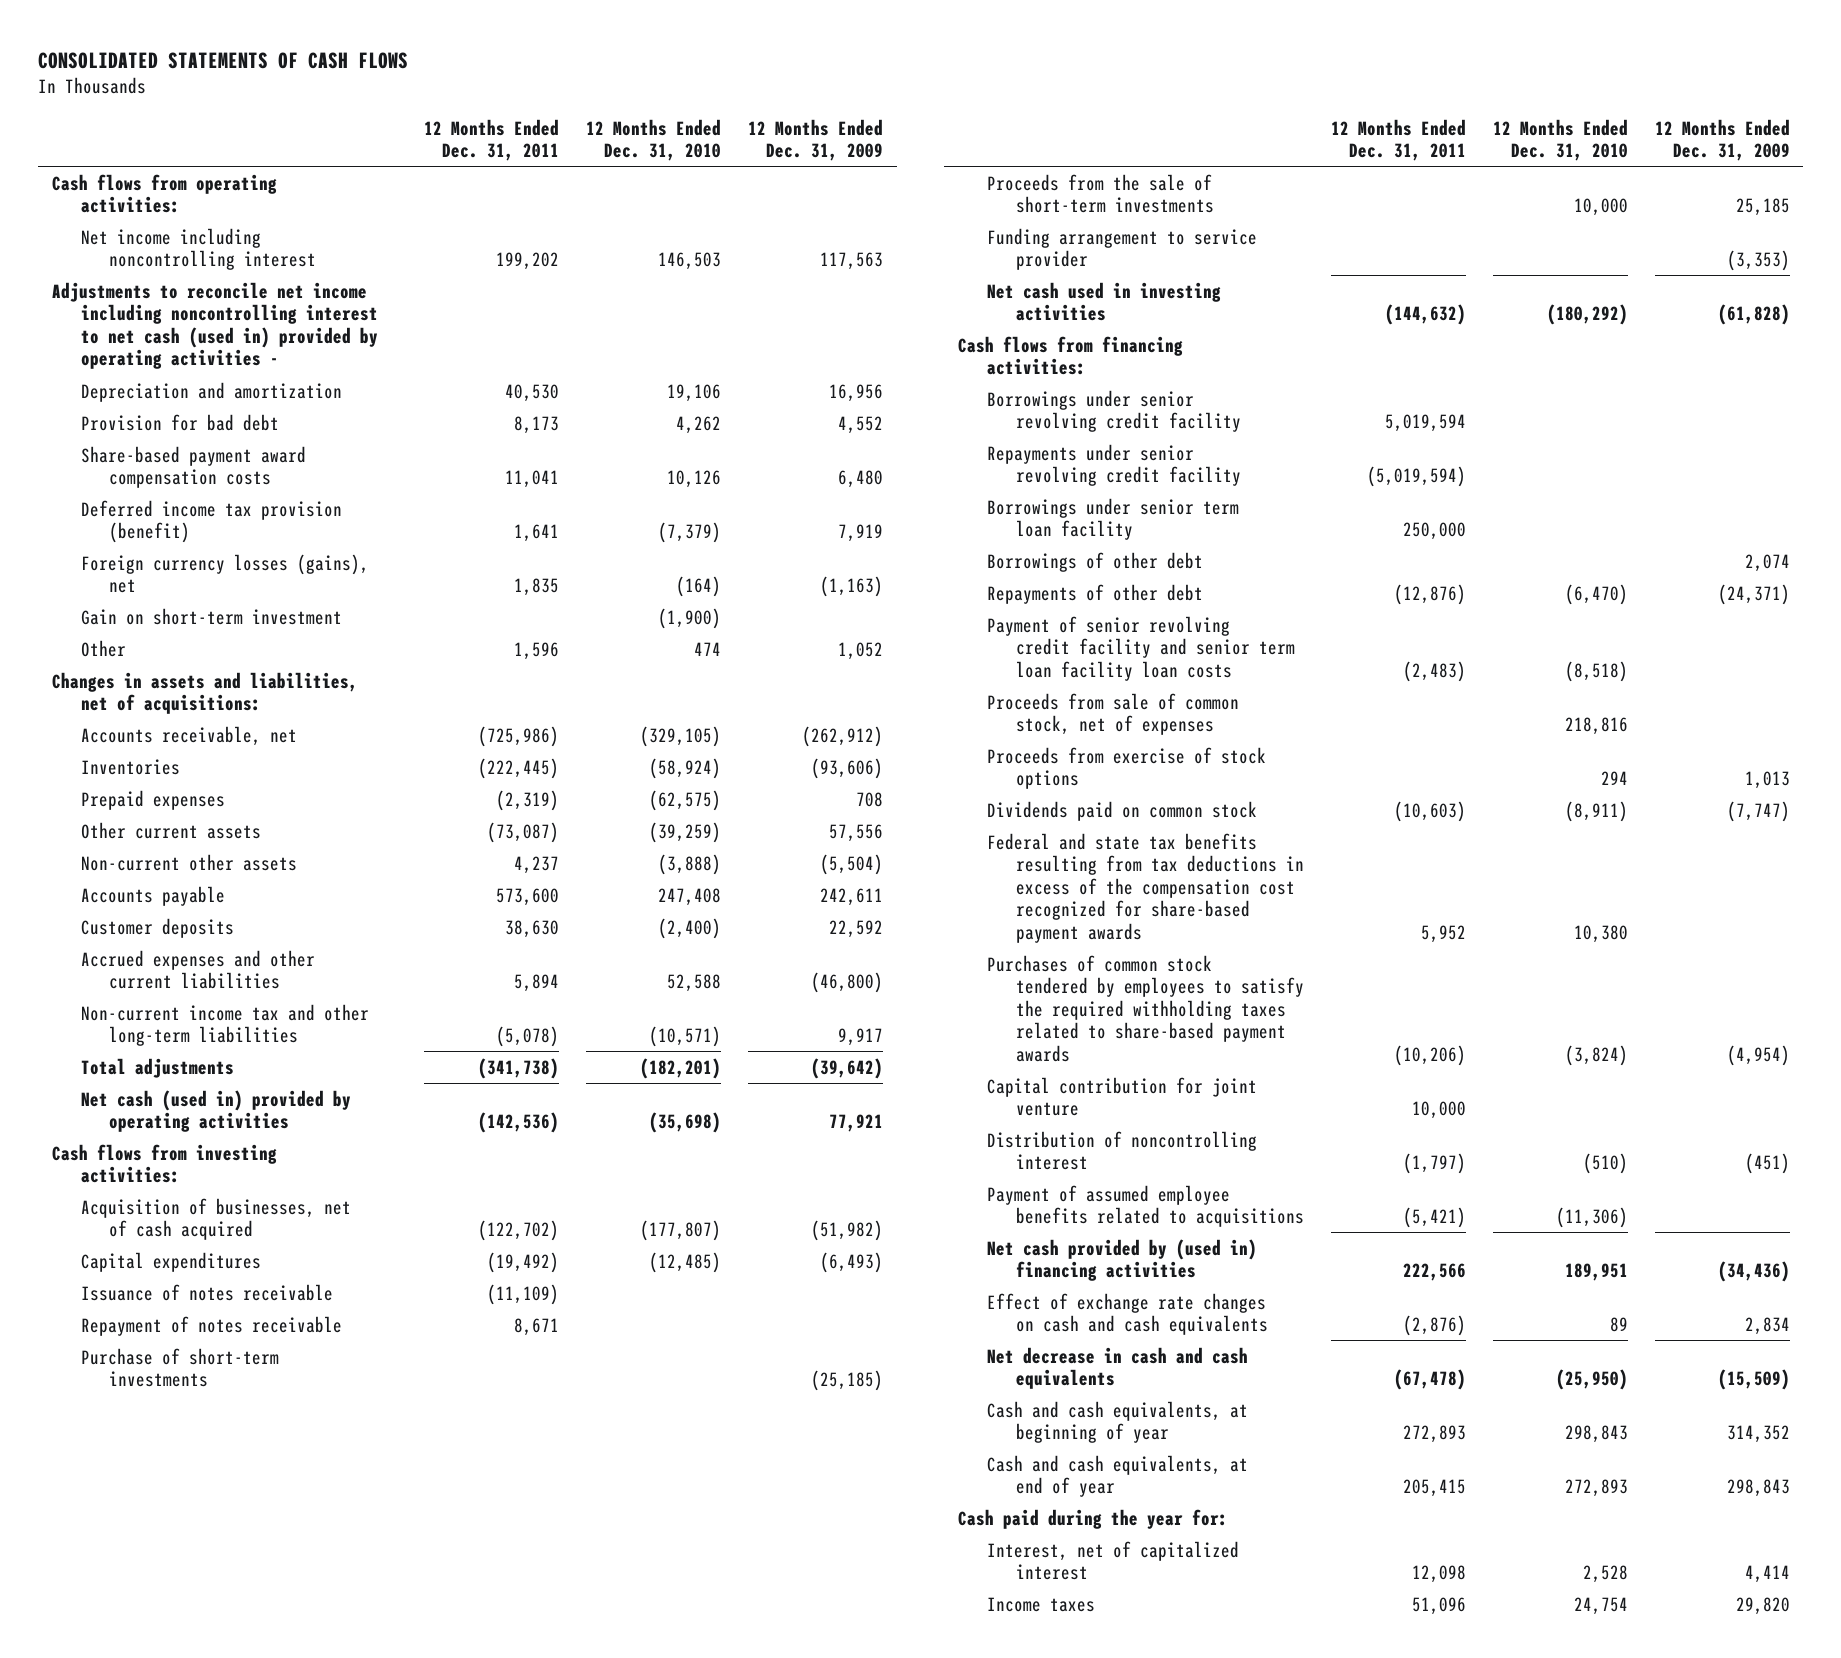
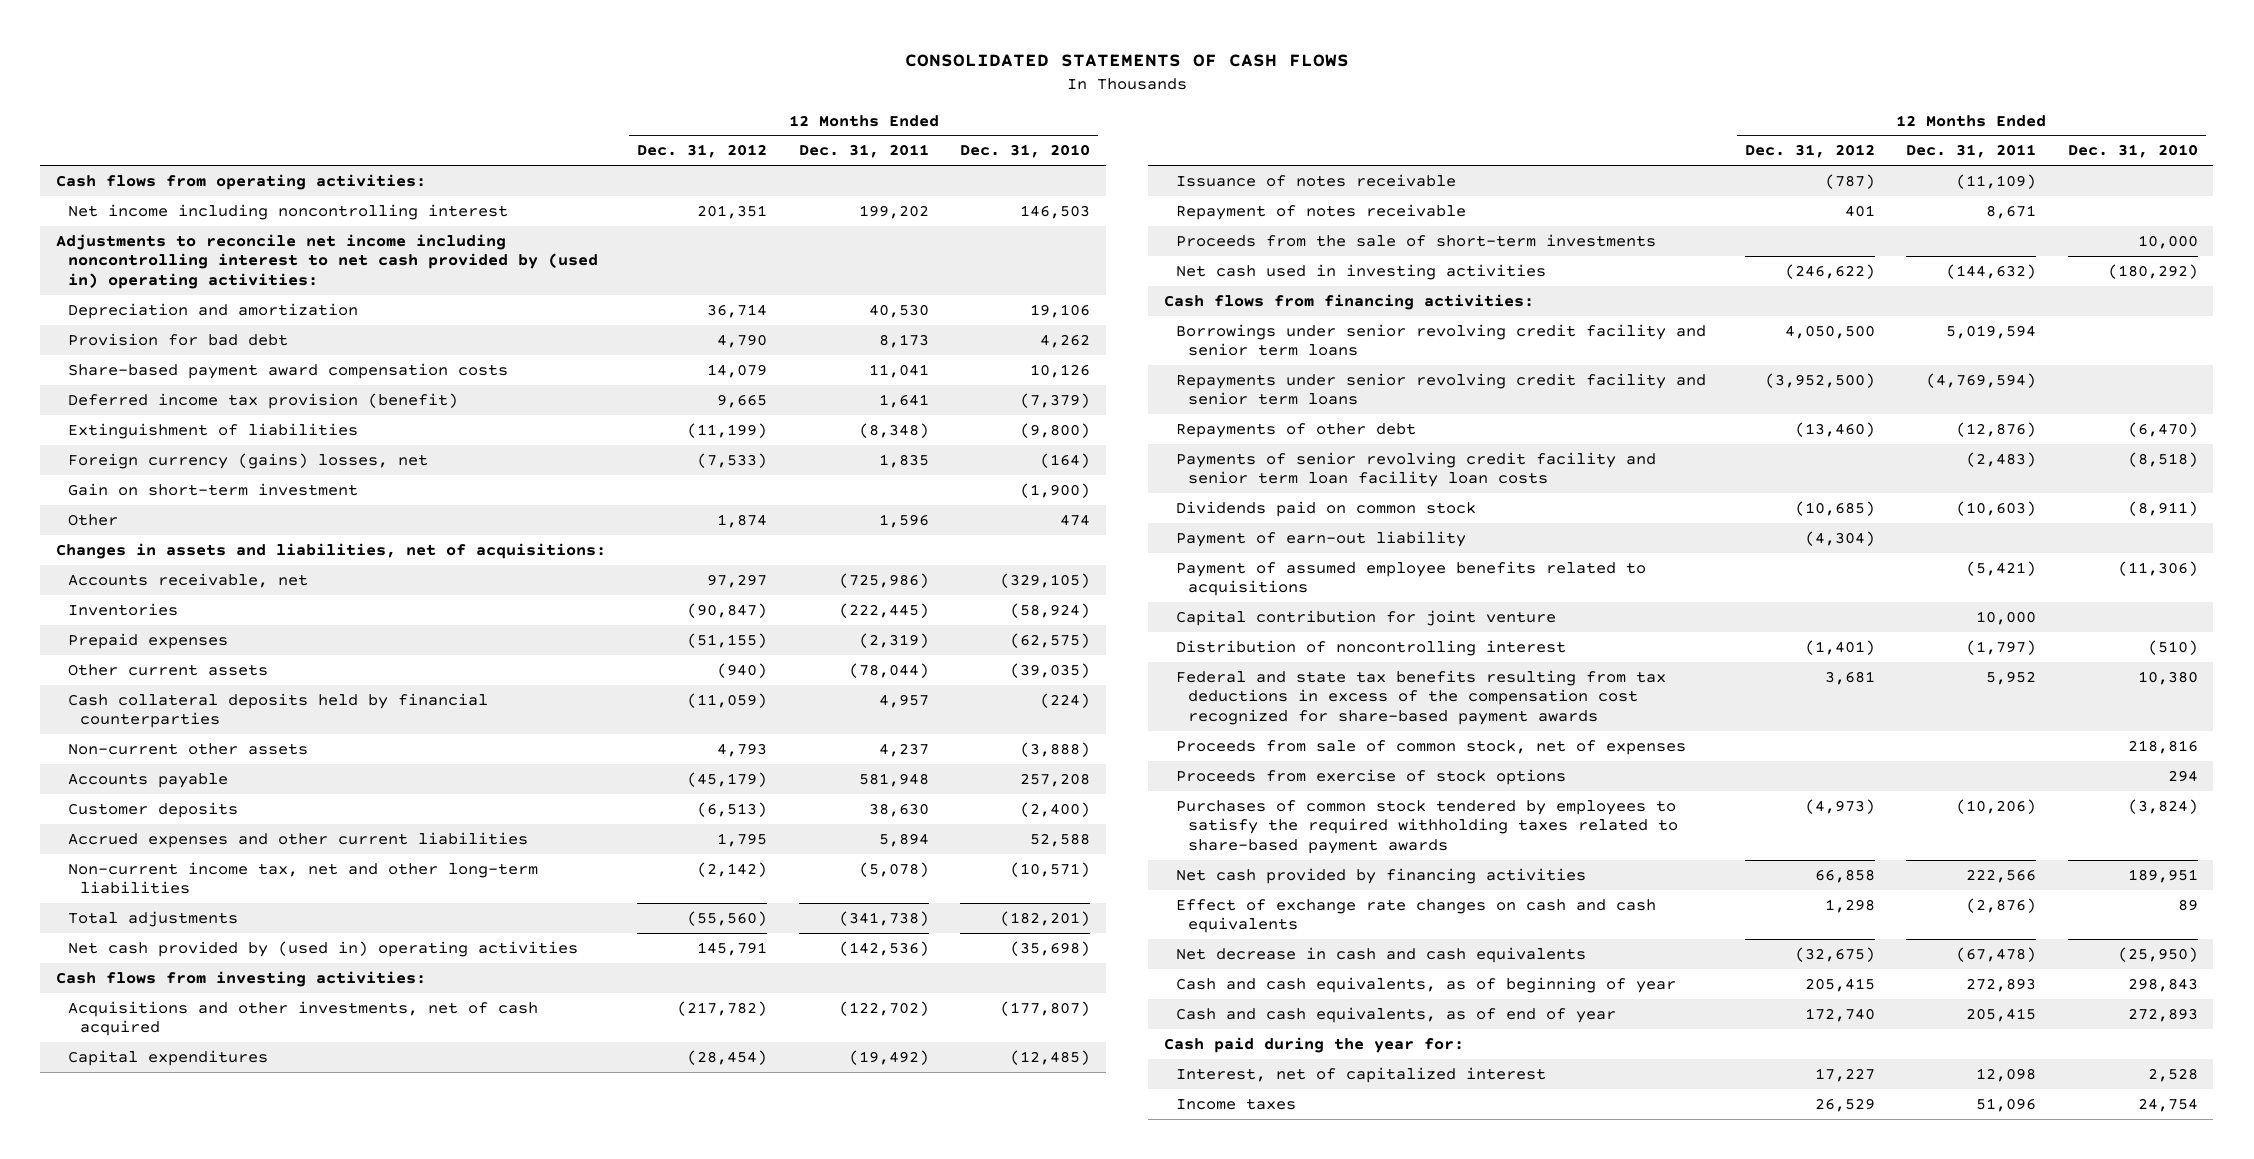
- | 12 Months Ended Dec. 31, 2011 | 12 Months Ended Dec. 31, 2010 | 12 Months Ended Dec. 31, 2009
+ | 12 Months Ended Dec. 31, 2012 | 12 Months Ended Dec. 31, 2011 | 12 Months Ended Dec. 31, 2010
- Adjustments to reconcile net income including noncontrolling interest to net cash (used in) provided by operating activities -
+ Adjustments to reconcile net income including noncontrolling interest to net cash provided by (used in) operating activities:
- Foreign currency losses (gains), net | 1,835 | (164) | (1,163)
+ Extinguishment of liabilities | (11,199) | (8,348) | (9,800)
+ Foreign currency (gains) losses, net | (7,533) | 1,835 | (164)
- Other current assets | (73,087) | (39,259) | 57,556
+ Other current assets | (940) | (78,044) | (39,035)
+ Cash collateral deposits held by financial counterparties | (11,059) | 4,957 | (224)
- Accounts payable | 573,600 | 247,408 | 242,611
+ Accounts payable | (45,179) | 581,948 | 257,208
- Non-current income tax and other long-term liabilities | (5,078) | (10,571) | 9,917
+ Non-current income tax, net and other long-term liabilities | (2,142) | (5,078) | (10,571)
- Net cash (used in) provided by operating activities | (142,536) | (35,698) | 77,921
+ Net cash provided by (used in) operating activities | 145,791 | (142,536) | (35,698)
- Acquisition of businesses, net of cash acquired | (122,702) | (177,807) | (51,982)
+ Acquisitions and other investments, net of cash acquired | (217,782) | (122,702) | (177,807)
- Purchase of short-term investments | | | (25,185)
- Funding arrangement to service provider | | | (3,353)
- Borrowings under senior revolving credit facility | 5,019,594 | |
- Repayments under senior revolving credit facility | (5,019,594) | |
- Borrowings under senior term loan facility | 250,000 | |
- Borrowings of other debt | | | 2,074
+ Borrowings under senior revolving credit facility and senior term loans | 4,050,500 | 5,019,594 |
+ Repayments under senior revolving credit facility and senior term loans | (3,952,500) | (4,769,594) |
- Payment of senior revolving credit facility and senior term loan facility loan costs | (2,483) | (8,518) |
+ Payments of senior revolving credit facility and senior term loan facility loan costs | | (2,483) | (8,518)
+ Payment of earn-out liability | (4,304) | |
moved up: Payment of assumed employee benefits related to acquisitions | | (5,421) | (11,306)
- Net cash provided by (used in) financing activities | 222,566 | 189,951 | (34,436)
moved down: Federal and state tax benefits resulting from tax deductions in excess of the compensation cost recognized for share-based payment awards | 3,681 | 5,952 | 10,380
moved down: Proceeds from sale of common stock, net of expenses | | | 218,816
moved down: Proceeds from exercise of stock options | | | 294
moved down: Purchases of common stock tendered by employees to satisfy the required withholding taxes related to share-based payment awards | (4,973) | (10,206) | (3,824)
+ Net cash provided by financing activities | 66,858 | 222,566 | 189,951
- Cash and cash equivalents, at beginning of year | 272,893 | 298,843 | 314,352
- Cash and cash equivalents, at end of year | 205,415 | 272,893 | 298,843
+ Cash and cash equivalents, as of beginning of year | 205,415 | 272,893 | 298,843
+ Cash and cash equivalents, as of end of year | 172,740 | 205,415 | 272,893

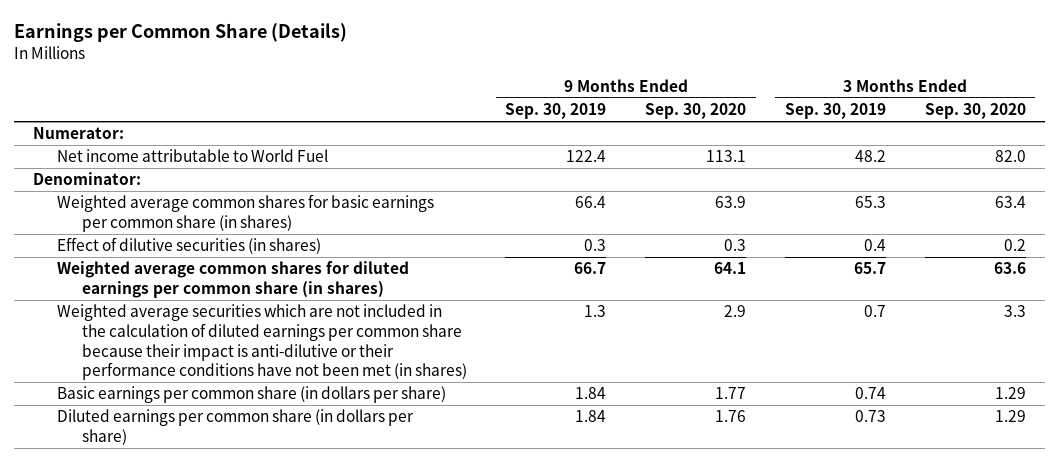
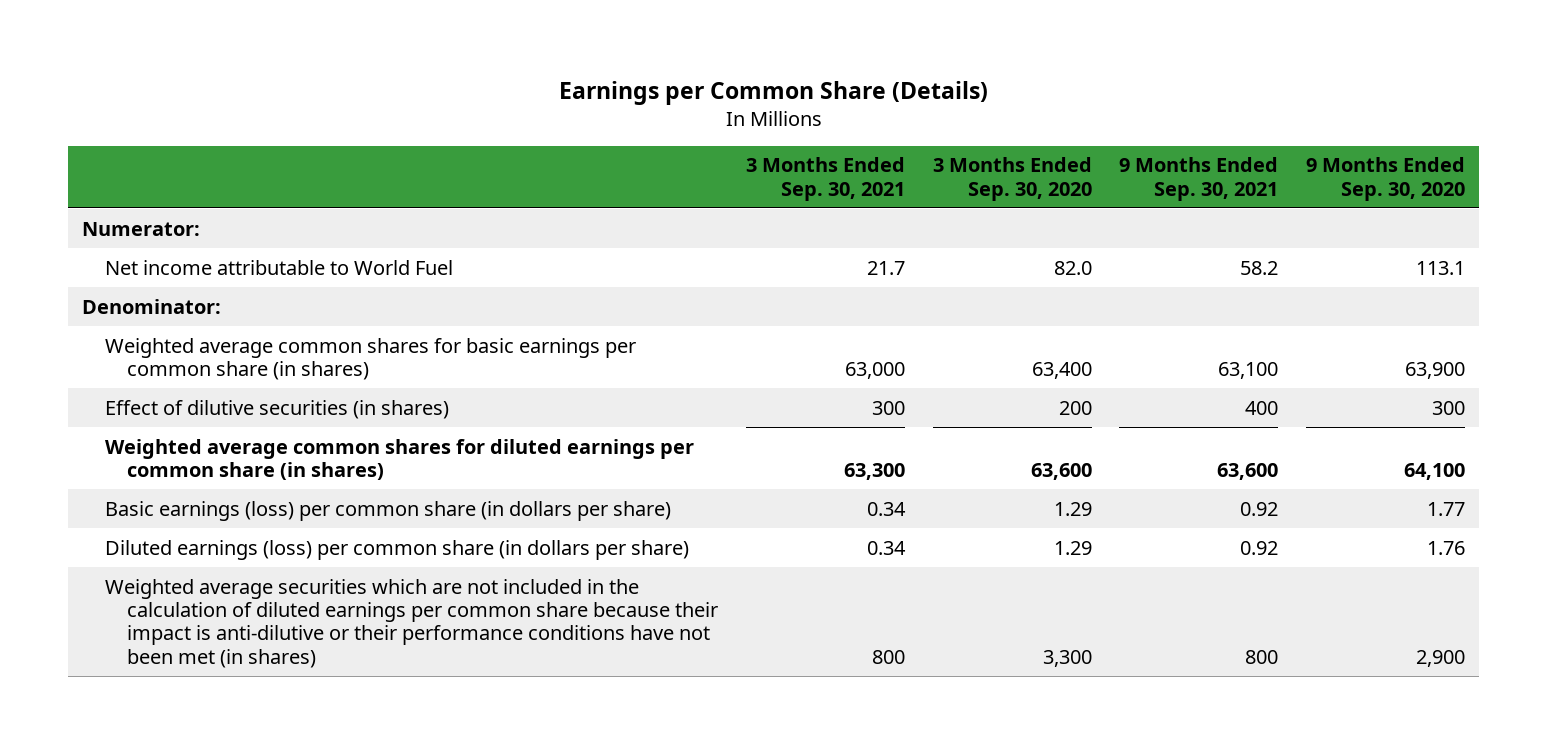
- | 9 Months Ended Sep. 30, 2019 | 9 Months Ended Sep. 30, 2020 | 3 Months Ended Sep. 30, 2019 | 3 Months Ended Sep. 30, 2020
+ | 3 Months Ended Sep. 30, 2021 | 3 Months Ended Sep. 30, 2020 | 9 Months Ended Sep. 30, 2021 | 9 Months Ended Sep. 30, 2020
- Weighted average common shares for basic earnings per common share (in shares) | 66.4 | 63.9 | 65.3 | 63.4
- Effect of dilutive securities (in shares) | 0.3 | 0.3 | 0.4 | 0.2
- Weighted average common shares for diluted earnings per common share (in shares) | 66.7 | 64.1 | 65.7 | 63.6
- Weighted average securities which are not included in the calculation of diluted earnings per common share because their impact is anti-dilutive or their performance conditions have not been met (in shares) | 1.3 | 2.9 | 0.7 | 3.3
- Basic earnings per common share (in dollars per share) | 1.84 | 1.77 | 0.74 | 1.29
- Diluted earnings per common share (in dollars per share) | 1.84 | 1.76 | 0.73 | 1.29
+ Weighted average common shares for basic earnings per common share (in shares) | 63,000 | 63,400 | 63,100 | 63,900
+ Effect of dilutive securities (in shares) | 300 | 200 | 400 | 300
+ Weighted average common shares for diluted earnings per common share (in shares) | 63,300 | 63,600 | 63,600 | 64,100
+ Basic earnings (loss) per common share (in dollars per share) | 0.34 | 1.29 | 0.92 | 1.77
+ Diluted earnings (loss) per common share (in dollars per share) | 0.34 | 1.29 | 0.92 | 1.76
+ Weighted average securities which are not included in the calculation of diluted earnings per common share because their impact is anti-dilutive or their performance conditions have not been met (in shares) | 800 | 3,300 | 800 | 2,900

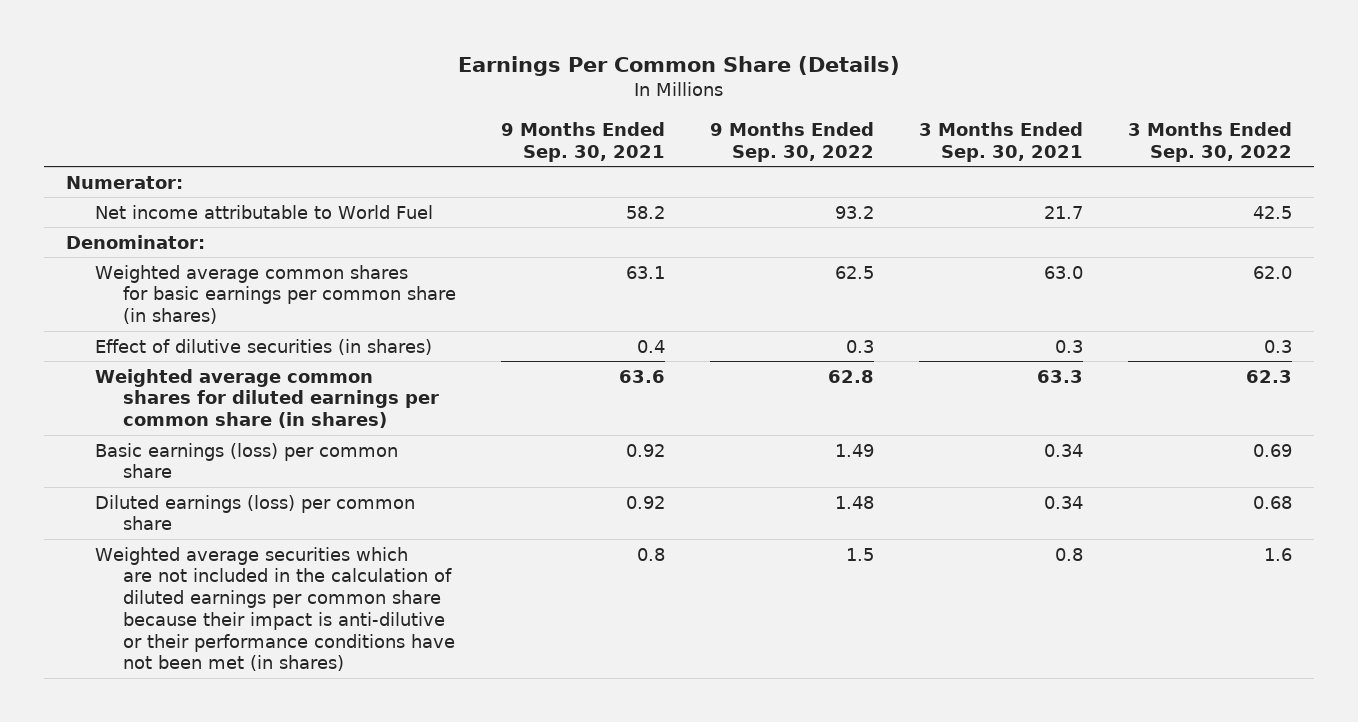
- Earnings per Common Share (Details)
+ Earnings Per Common Share (Details)
- | 3 Months Ended Sep. 30, 2021 | 3 Months Ended Sep. 30, 2020 | 9 Months Ended Sep. 30, 2021 | 9 Months Ended Sep. 30, 2020
+ | 9 Months Ended Sep. 30, 2021 | 9 Months Ended Sep. 30, 2022 | 3 Months Ended Sep. 30, 2021 | 3 Months Ended Sep. 30, 2022
- Weighted average common shares for basic earnings per common share (in shares) | 63,000 | 63,400 | 63,100 | 63,900
- Effect of dilutive securities (in shares) | 300 | 200 | 400 | 300
- Weighted average common shares for diluted earnings per common share (in shares) | 63,300 | 63,600 | 63,600 | 64,100
- Basic earnings (loss) per common share (in dollars per share) | 0.34 | 1.29 | 0.92 | 1.77
- Diluted earnings (loss) per common share (in dollars per share) | 0.34 | 1.29 | 0.92 | 1.76
- Weighted average securities which are not included in the calculation of diluted earnings per common share because their impact is anti-dilutive or their performance conditions have not been met (in shares) | 800 | 3,300 | 800 | 2,900
+ Weighted average common shares for basic earnings per common share (in shares) | 63.1 | 62.5 | 63.0 | 62.0
+ Effect of dilutive securities (in shares) | 0.4 | 0.3 | 0.3 | 0.3
+ Weighted average common shares for diluted earnings per common share (in shares) | 63.6 | 62.8 | 63.3 | 62.3
+ Basic earnings (loss) per common share | 0.92 | 1.49 | 0.34 | 0.69
+ Diluted earnings (loss) per common share | 0.92 | 1.48 | 0.34 | 0.68
+ Weighted average securities which are not included in the calculation of diluted earnings per common share because their impact is anti-dilutive or their performance conditions have not been met (in shares) | 0.8 | 1.5 | 0.8 | 1.6

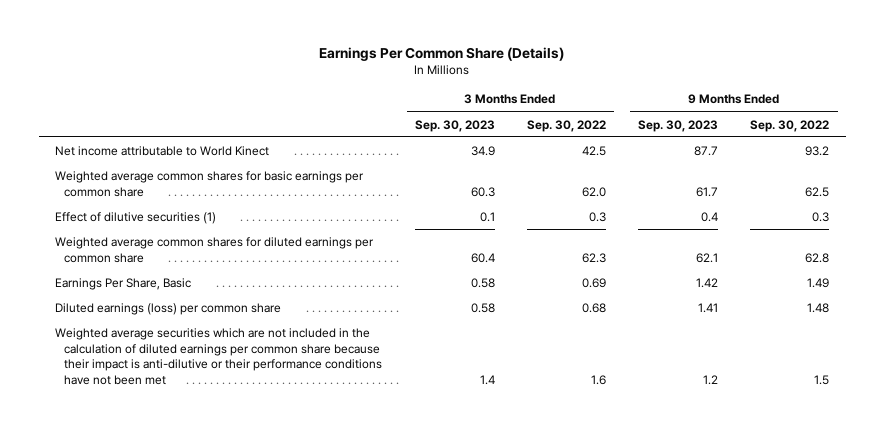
- | 9 Months Ended Sep. 30, 2021 | 9 Months Ended Sep. 30, 2022 | 3 Months Ended Sep. 30, 2021 | 3 Months Ended Sep. 30, 2022
+ | 3 Months Ended Sep. 30, 2023 | 3 Months Ended Sep. 30, 2022 | 9 Months Ended Sep. 30, 2023 | 9 Months Ended Sep. 30, 2022
- Numerator:
- Net income attributable to World Fuel | 58.2 | 93.2 | 21.7 | 42.5
- Denominator:
- Weighted average common shares for basic earnings per common share (in shares) | 63.1 | 62.5 | 63.0 | 62.0
- Effect of dilutive securities (in shares) | 0.4 | 0.3 | 0.3 | 0.3
- Weighted average common shares for diluted earnings per common share (in shares) | 63.6 | 62.8 | 63.3 | 62.3
- Basic earnings (loss) per common share | 0.92 | 1.49 | 0.34 | 0.69
+ Net income attributable to World Kinect | 34.9 | 42.5 | 87.7 | 93.2
+ Weighted average common shares for basic earnings per common share | 60.3 | 62.0 | 61.7 | 62.5
+ Effect of dilutive securities (1) | 0.1 | 0.3 | 0.4 | 0.3
+ Weighted average common shares for diluted earnings per common share | 60.4 | 62.3 | 62.1 | 62.8
+ Earnings Per Share, Basic | 0.58 | 0.69 | 1.42 | 1.49
- Weighted average securities which are not included in the calculation of diluted earnings per common share because their impact is anti-dilutive or their performance conditions have not been met (in shares) | 0.8 | 1.5 | 0.8 | 1.6
+ Weighted average securities which are not included in the calculation of diluted earnings per common share because their impact is anti-dilutive or their performance conditions have not been met | 1.4 | 1.6 | 1.2 | 1.5

